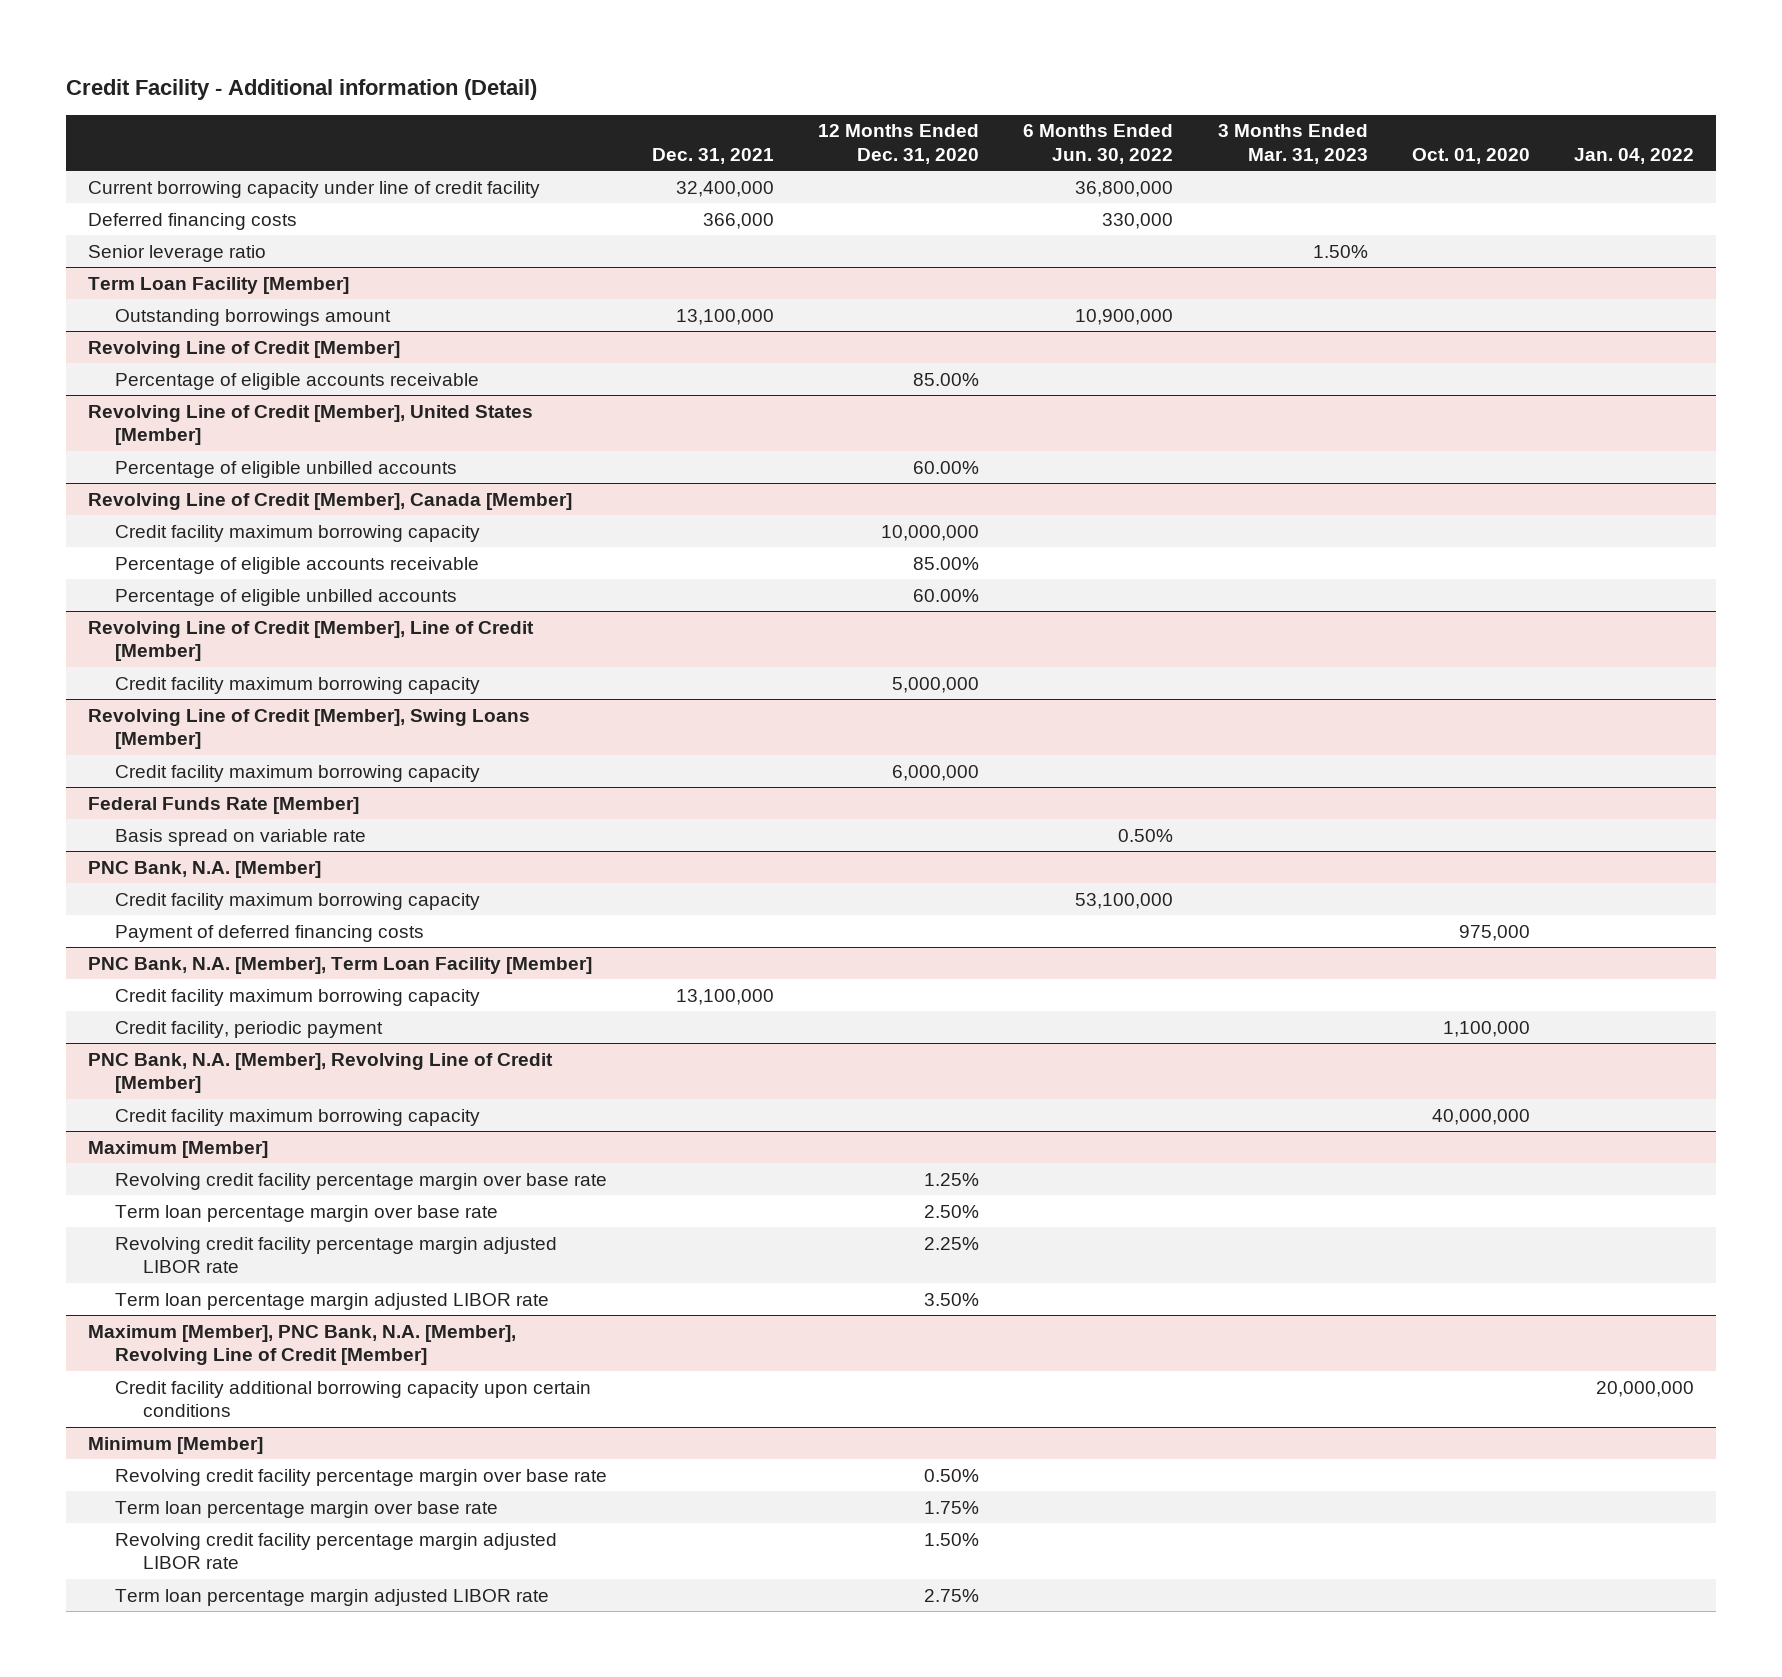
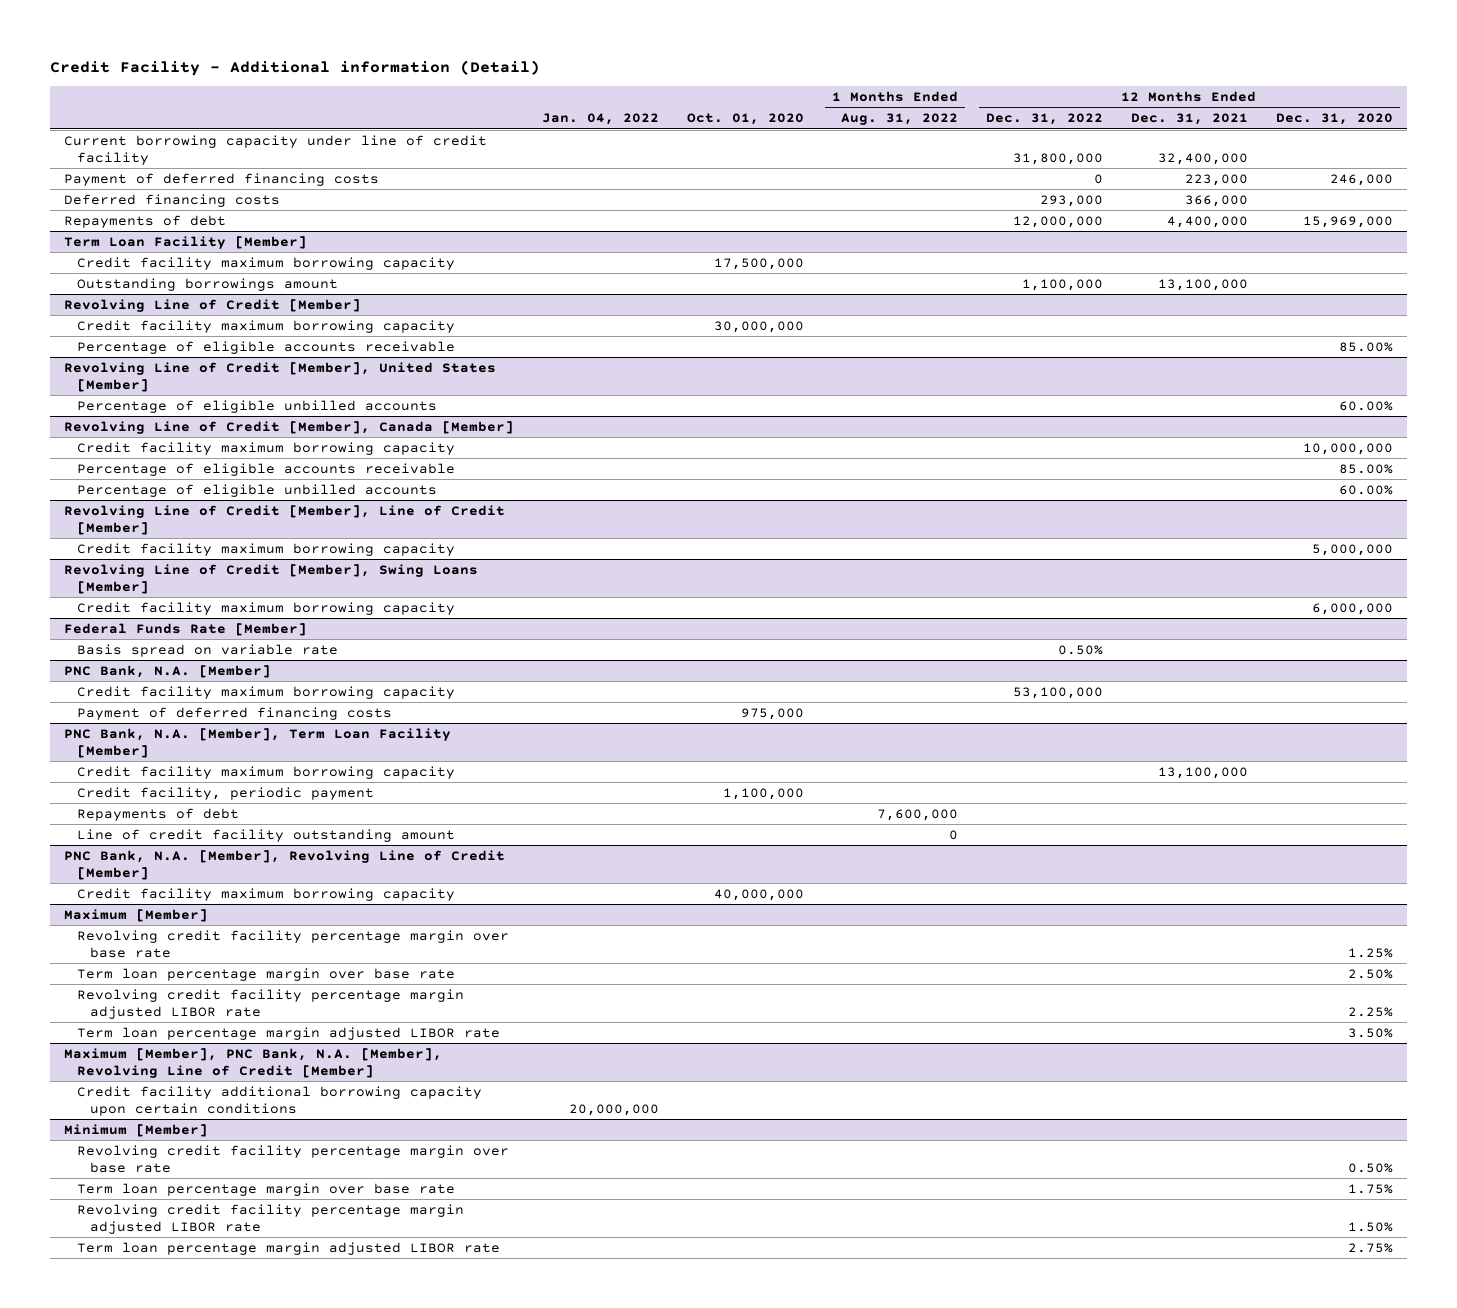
- | Dec. 31, 2021 | 12 Months Ended Dec. 31, 2020 | 6 Months Ended Jun. 30, 2022 | 3 Months Ended Mar. 31, 2023 | Oct. 01, 2020 | Jan. 04, 2022
+ | Jan. 04, 2022 | Oct. 01, 2020 | 1 Months Ended Aug. 31, 2022 | 12 Months Ended Dec. 31, 2022 | 12 Months Ended Dec. 31, 2021 | 12 Months Ended Dec. 31, 2020
+ Payment of deferred financing costs | | | | 0 | 223,000 | 246,000
- Senior leverage ratio | | | | 1.50% | |
+ Repayments of debt | | | | 12,000,000 | 4,400,000 | 15,969,000
@ Term Loan Facility [Member]
+ Credit facility maximum borrowing capacity | | 17,500,000 | | | |
@ Revolving Line of Credit [Member]
+ Credit facility maximum borrowing capacity | | 30,000,000 | | | |
@ PNC Bank, N.A. [Member], Term Loan Facility [Member]
+ Repayments of debt | | | 7,600,000 | | |
+ Line of credit facility outstanding amount | | | 0 | | |

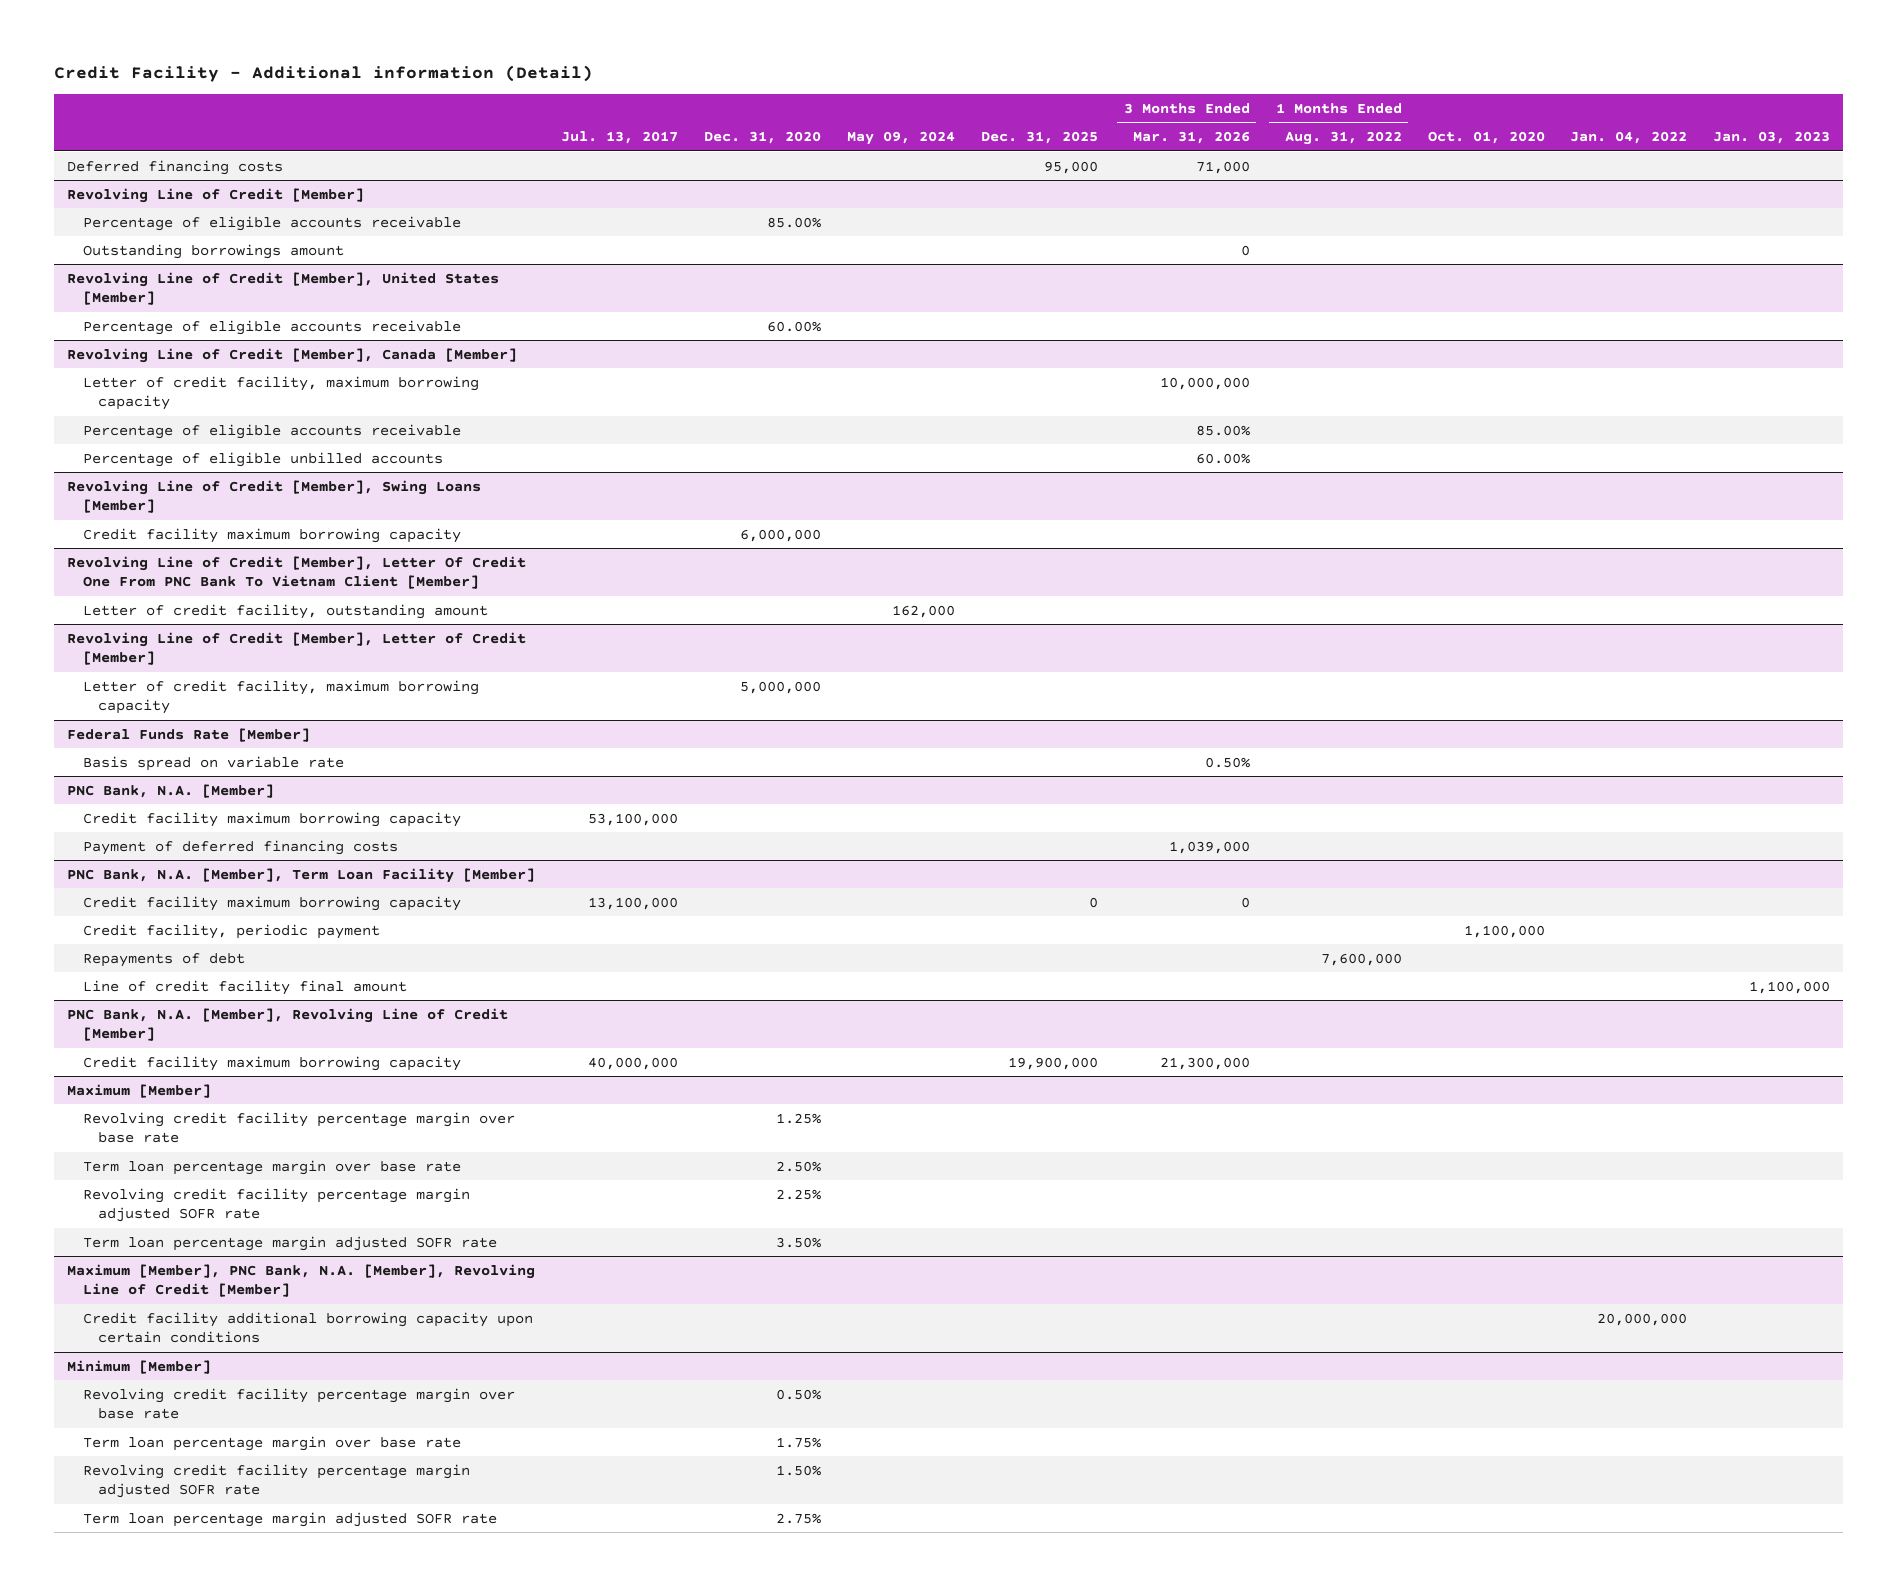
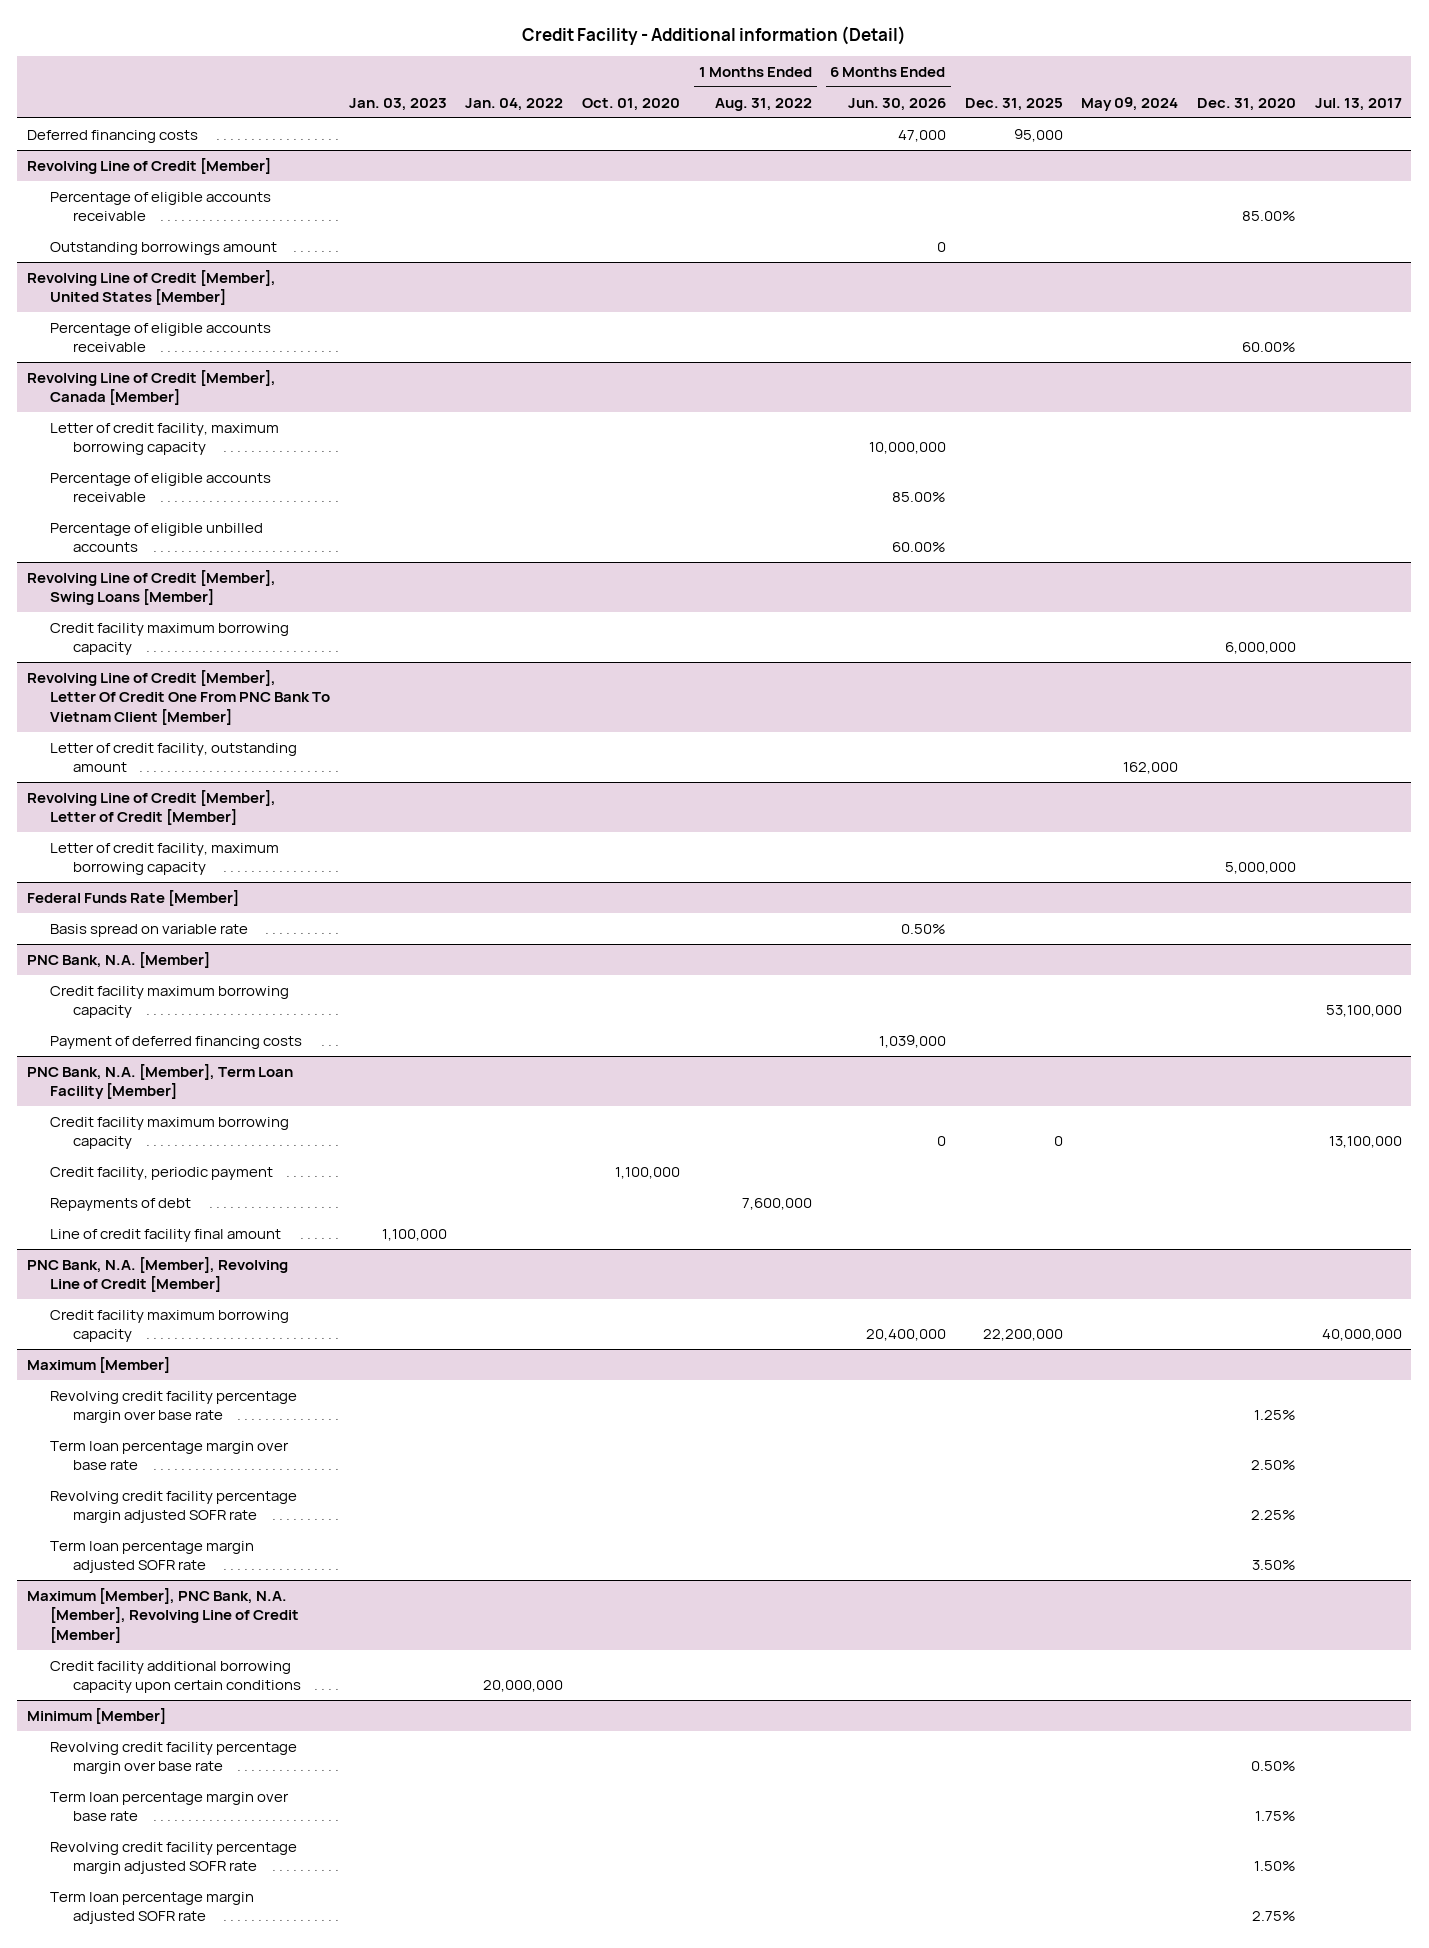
- | Jul. 13, 2017 | Dec. 31, 2020 | May 09, 2024 | Dec. 31, 2025 | 3 Months Ended Mar. 31, 2026 | 1 Months Ended Aug. 31, 2022 | Oct. 01, 2020 | Jan. 04, 2022 | Jan. 03, 2023
+ | Jan. 03, 2023 | Jan. 04, 2022 | Oct. 01, 2020 | 1 Months Ended Aug. 31, 2022 | 6 Months Ended Jun. 30, 2026 | Dec. 31, 2025 | May 09, 2024 | Dec. 31, 2020 | Jul. 13, 2017
@ PNC Bank, N.A. [Member], Revolving Line of Credit [Member]
- Credit facility maximum borrowing capacity | 40,000,000 | | | 19,900,000 | 21,300,000 | | | |
+ Credit facility maximum borrowing capacity | | | | | 20,400,000 | 22,200,000 | | | 40,000,000

